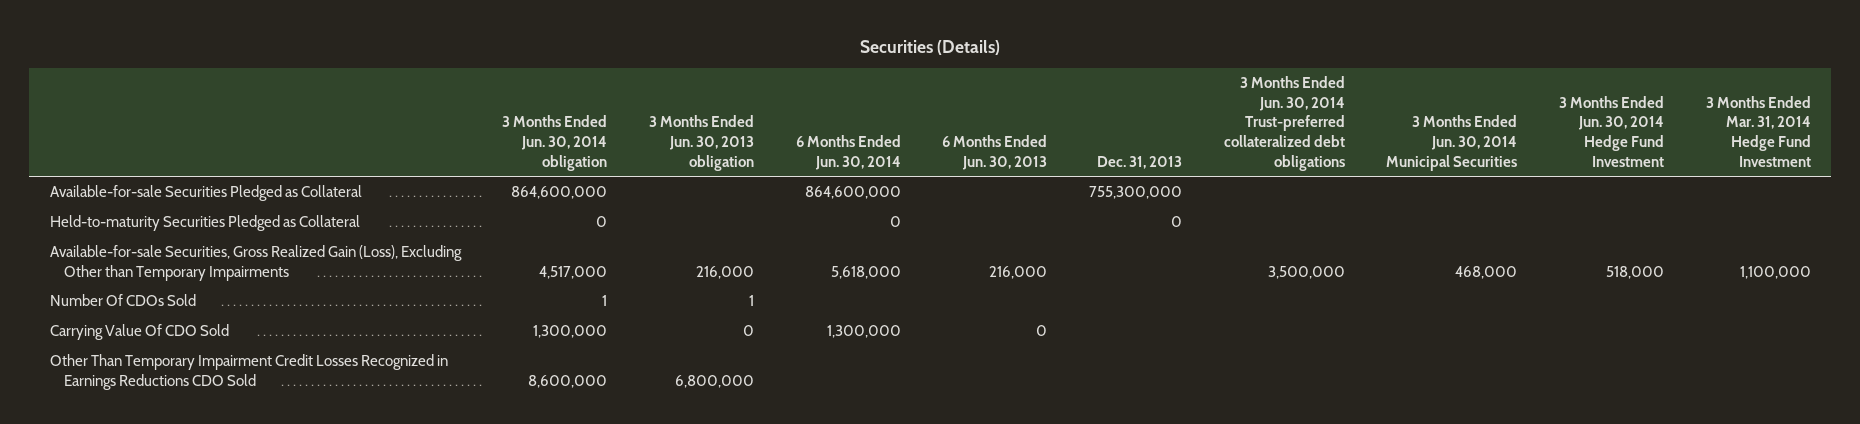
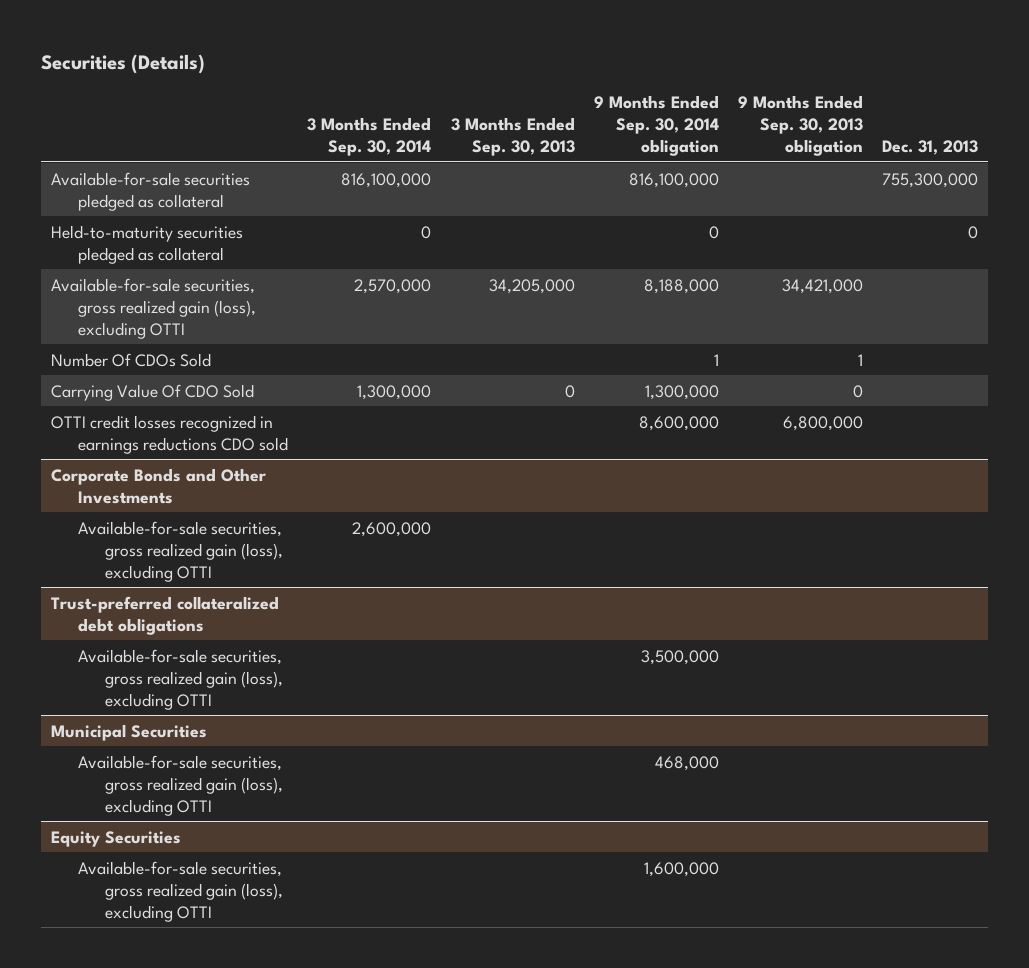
- | 3 Months Ended Jun. 30, 2014 obligation | 3 Months Ended Jun. 30, 2013 obligation | 6 Months Ended Jun. 30, 2014 | 6 Months Ended Jun. 30, 2013 | Dec. 31, 2013 | 3 Months Ended Jun. 30, 2014 Trust-preferred collateralized debt obligations | 3 Months Ended Jun. 30, 2014 Municipal Securities | 3 Months Ended Jun. 30, 2014 Hedge Fund Investment | 3 Months Ended Mar. 31, 2014 Hedge Fund Investment
+ | 3 Months Ended Sep. 30, 2014 | 3 Months Ended Sep. 30, 2013 | 9 Months Ended Sep. 30, 2014 obligation | 9 Months Ended Sep. 30, 2013 obligation | Dec. 31, 2013
- Available-for-sale Securities Pledged as Collateral | 864,600,000 | | 864,600,000 | | 755,300,000 | | | |
- Held-to-maturity Securities Pledged as Collateral | 0 | | 0 | | 0 | | | |
- Available-for-sale Securities, Gross Realized Gain (Loss), Excluding Other than Temporary Impairments | 4,517,000 | 216,000 | 5,618,000 | 216,000 | | 3,500,000 | 468,000 | 518,000 | 1,100,000
+ Available-for-sale securities pledged as collateral | 816,100,000 | | 816,100,000 | | 755,300,000
+ Held-to-maturity securities pledged as collateral | 0 | | 0 | | 0
+ Available-for-sale securities, gross realized gain (loss), excluding OTTI | 2,570,000 | 34,205,000 | 8,188,000 | 34,421,000 |
- Other Than Temporary Impairment Credit Losses Recognized in Earnings Reductions CDO Sold | 8,600,000 | 6,800,000 | | | | | | |
+ OTTI credit losses recognized in earnings reductions CDO sold | | | 8,600,000 | 6,800,000 |
+ Corporate Bonds and Other Investments
+ Available-for-sale securities, gross realized gain (loss), excluding OTTI | 2,600,000 | | | |
+ Trust-preferred collateralized debt obligations
+ Available-for-sale securities, gross realized gain (loss), excluding OTTI | | | 3,500,000 | |
+ Municipal Securities
+ Available-for-sale securities, gross realized gain (loss), excluding OTTI | | | 468,000 | |
+ Equity Securities
+ Available-for-sale securities, gross realized gain (loss), excluding OTTI | | | 1,600,000 | |

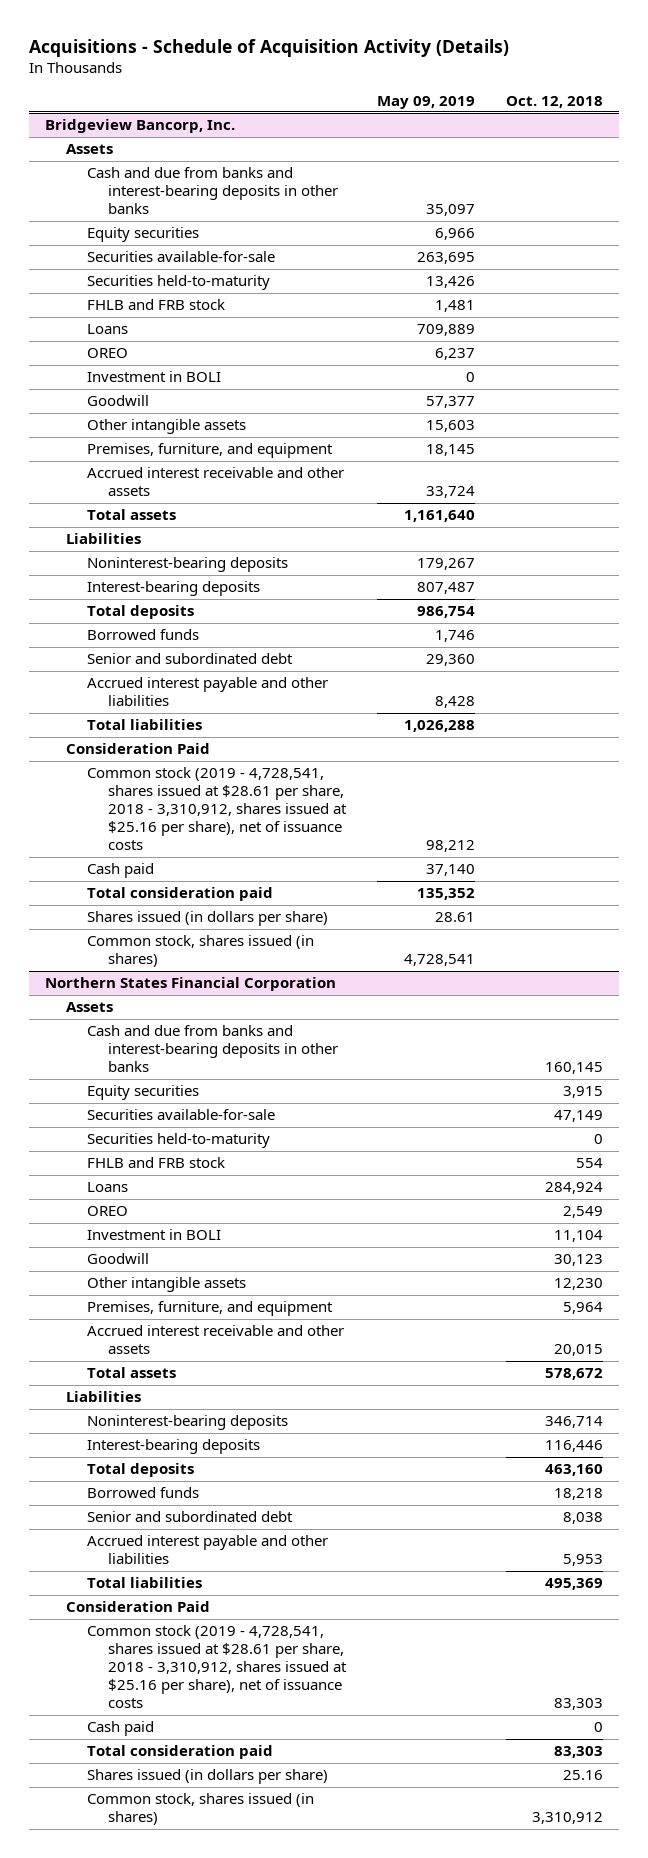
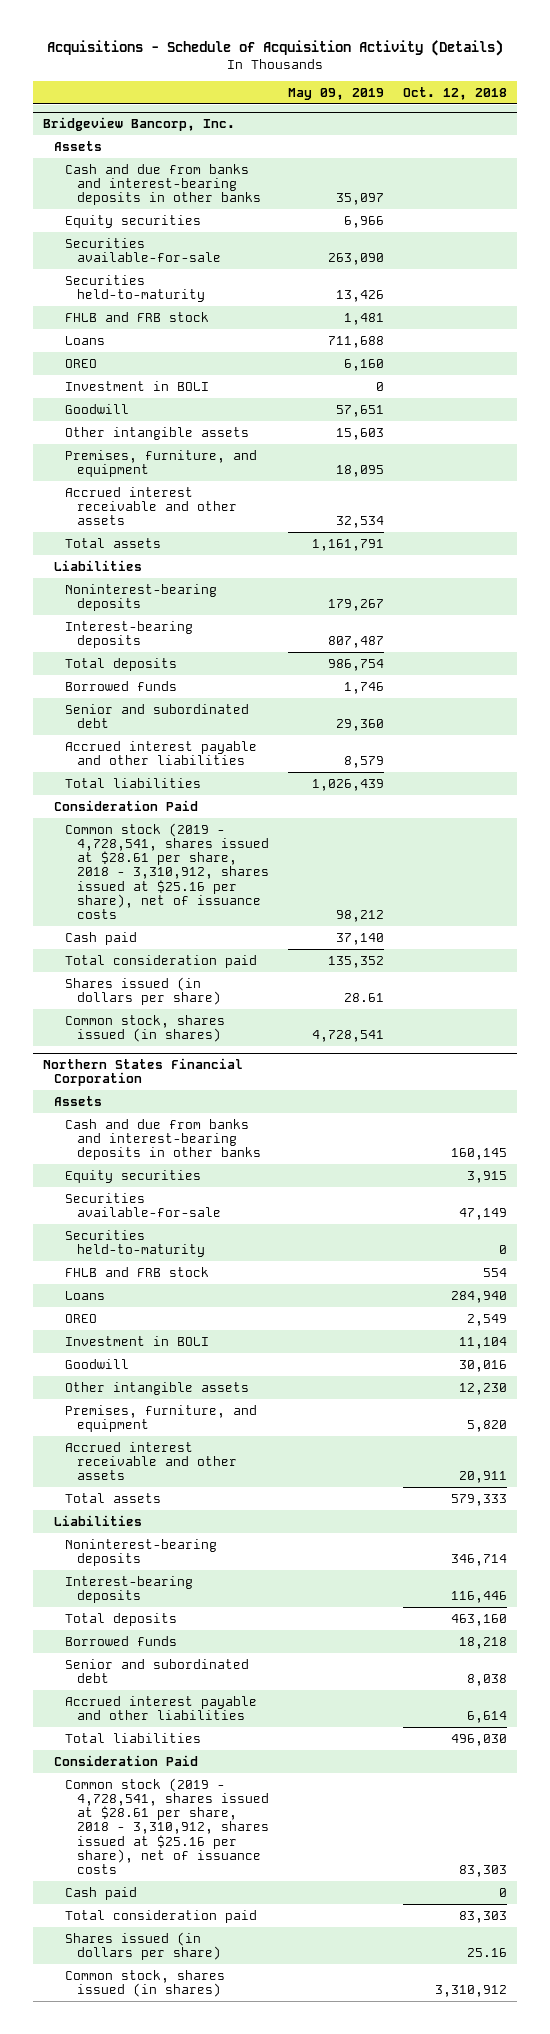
@ Bridgeview Bancorp, Inc.
- Securities available-for-sale | 263,695 |
+ Securities available-for-sale | 263,090 |
- Loans | 709,889 |
- OREO | 6,237 |
+ Loans | 711,688 |
+ OREO | 6,160 |
- Goodwill | 57,377 |
+ Goodwill | 57,651 |
- Premises, furniture, and equipment | 18,145 |
- Accrued interest receivable and other assets | 33,724 |
- Total assets | 1,161,640 |
+ Premises, furniture, and equipment | 18,095 |
+ Accrued interest receivable and other assets | 32,534 |
+ Total assets | 1,161,791 |
- Accrued interest payable and other liabilities | 8,428 |
- Total liabilities | 1,026,288 |
+ Accrued interest payable and other liabilities | 8,579 |
+ Total liabilities | 1,026,439 |
@ Northern States Financial Corporation
- Loans | | 284,924
+ Loans | | 284,940
- Goodwill | | 30,123
+ Goodwill | | 30,016
- Premises, furniture, and equipment | | 5,964
- Accrued interest receivable and other assets | | 20,015
- Total assets | | 578,672
+ Premises, furniture, and equipment | | 5,820
+ Accrued interest receivable and other assets | | 20,911
+ Total assets | | 579,333
- Accrued interest payable and other liabilities | | 5,953
- Total liabilities | | 495,369
+ Accrued interest payable and other liabilities | | 6,614
+ Total liabilities | | 496,030

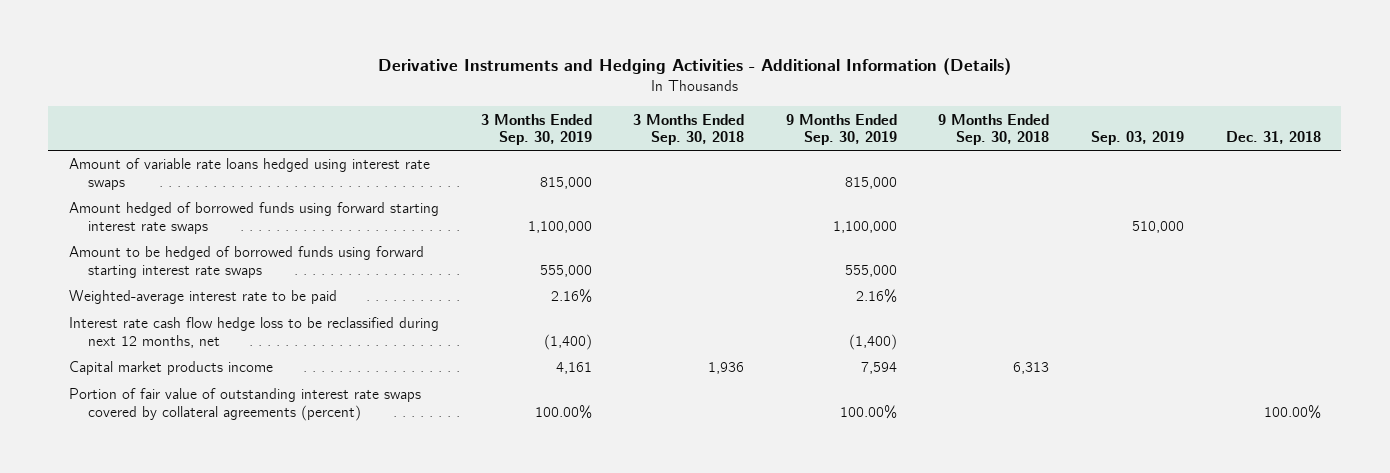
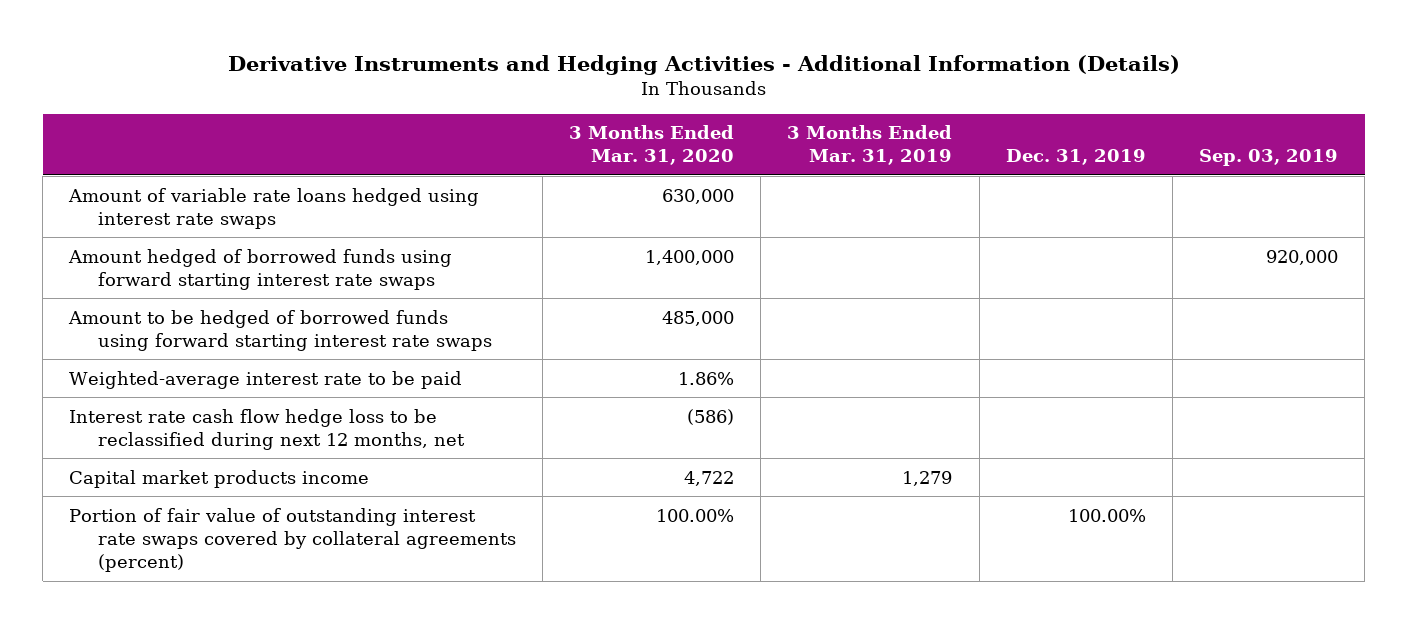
- | 3 Months Ended Sep. 30, 2019 | 3 Months Ended Sep. 30, 2018 | 9 Months Ended Sep. 30, 2019 | 9 Months Ended Sep. 30, 2018 | Sep. 03, 2019 | Dec. 31, 2018
+ | 3 Months Ended Mar. 31, 2020 | 3 Months Ended Mar. 31, 2019 | Dec. 31, 2019 | Sep. 03, 2019
- Amount hedged of borrowed funds using forward starting interest rate swaps | 1,100,000 | | 1,100,000 | | 510,000 |
+ Amount hedged of borrowed funds using forward starting interest rate swaps | 1,400,000 | | | 920,000

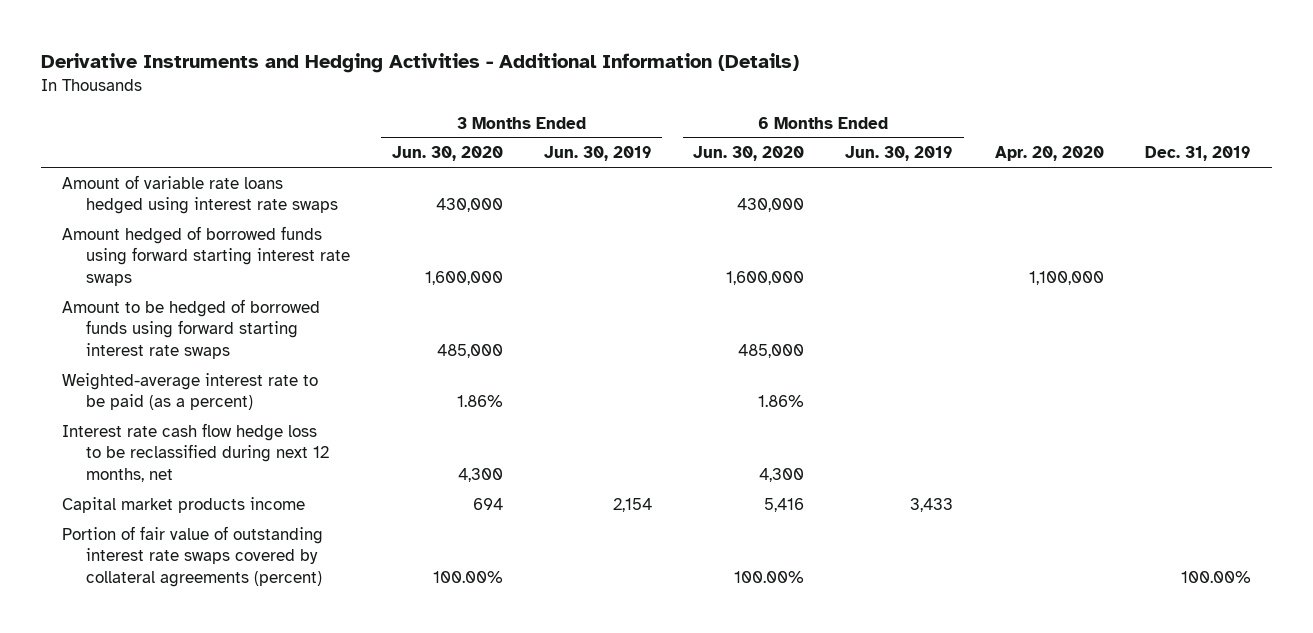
- | 3 Months Ended Mar. 31, 2020 | 3 Months Ended Mar. 31, 2019 | Dec. 31, 2019 | Sep. 03, 2019
+ | 3 Months Ended Jun. 30, 2020 | 3 Months Ended Jun. 30, 2019 | 6 Months Ended Jun. 30, 2020 | 6 Months Ended Jun. 30, 2019 | Apr. 20, 2020 | Dec. 31, 2019
- Weighted-average interest rate to be paid | 1.86% | | |
+ Weighted-average interest rate to be paid (as a percent) | 1.86% | | 1.86% | | |

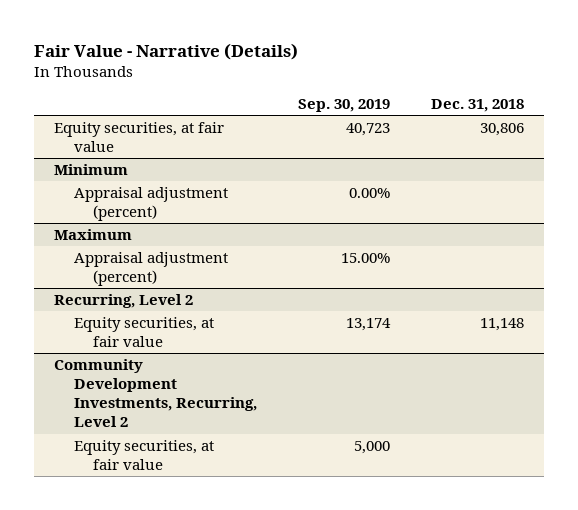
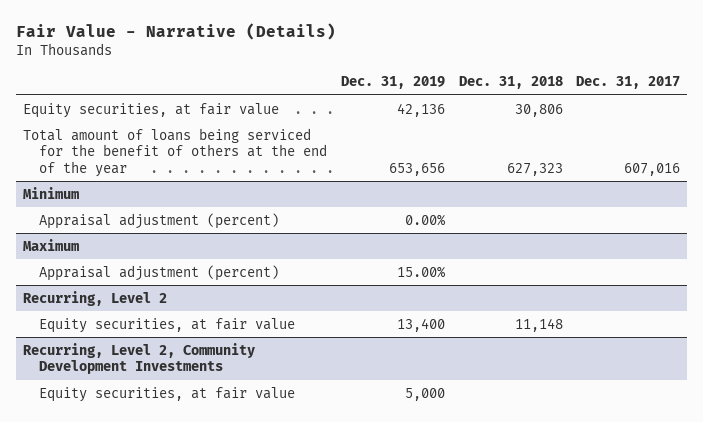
- | Sep. 30, 2019 | Dec. 31, 2018
+ | Dec. 31, 2019 | Dec. 31, 2018 | Dec. 31, 2017
+ Total amount of loans being serviced for the benefit of others at the end of the year | 653,656 | 627,323 | 607,016
- Community Development Investments, Recurring, Level 2
+ Recurring, Level 2, Community Development Investments

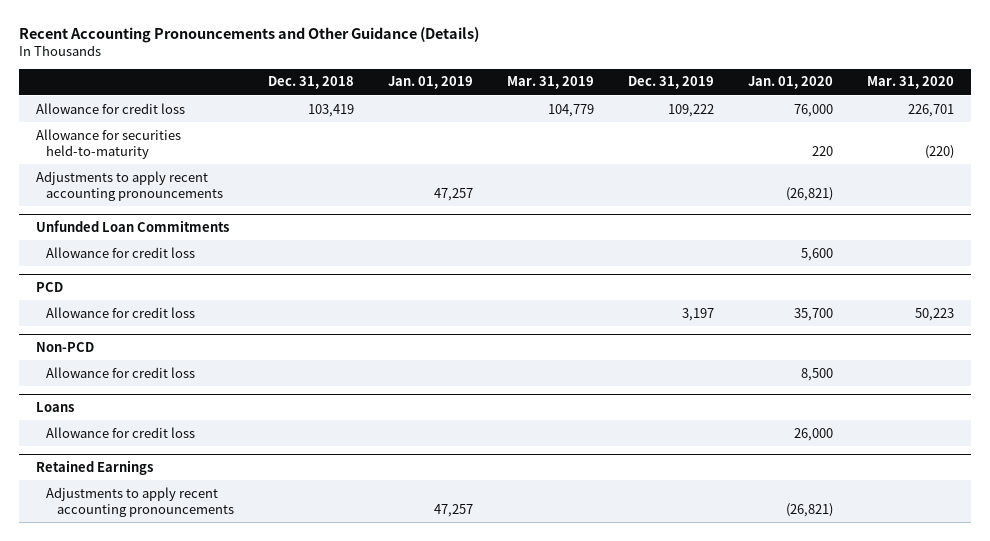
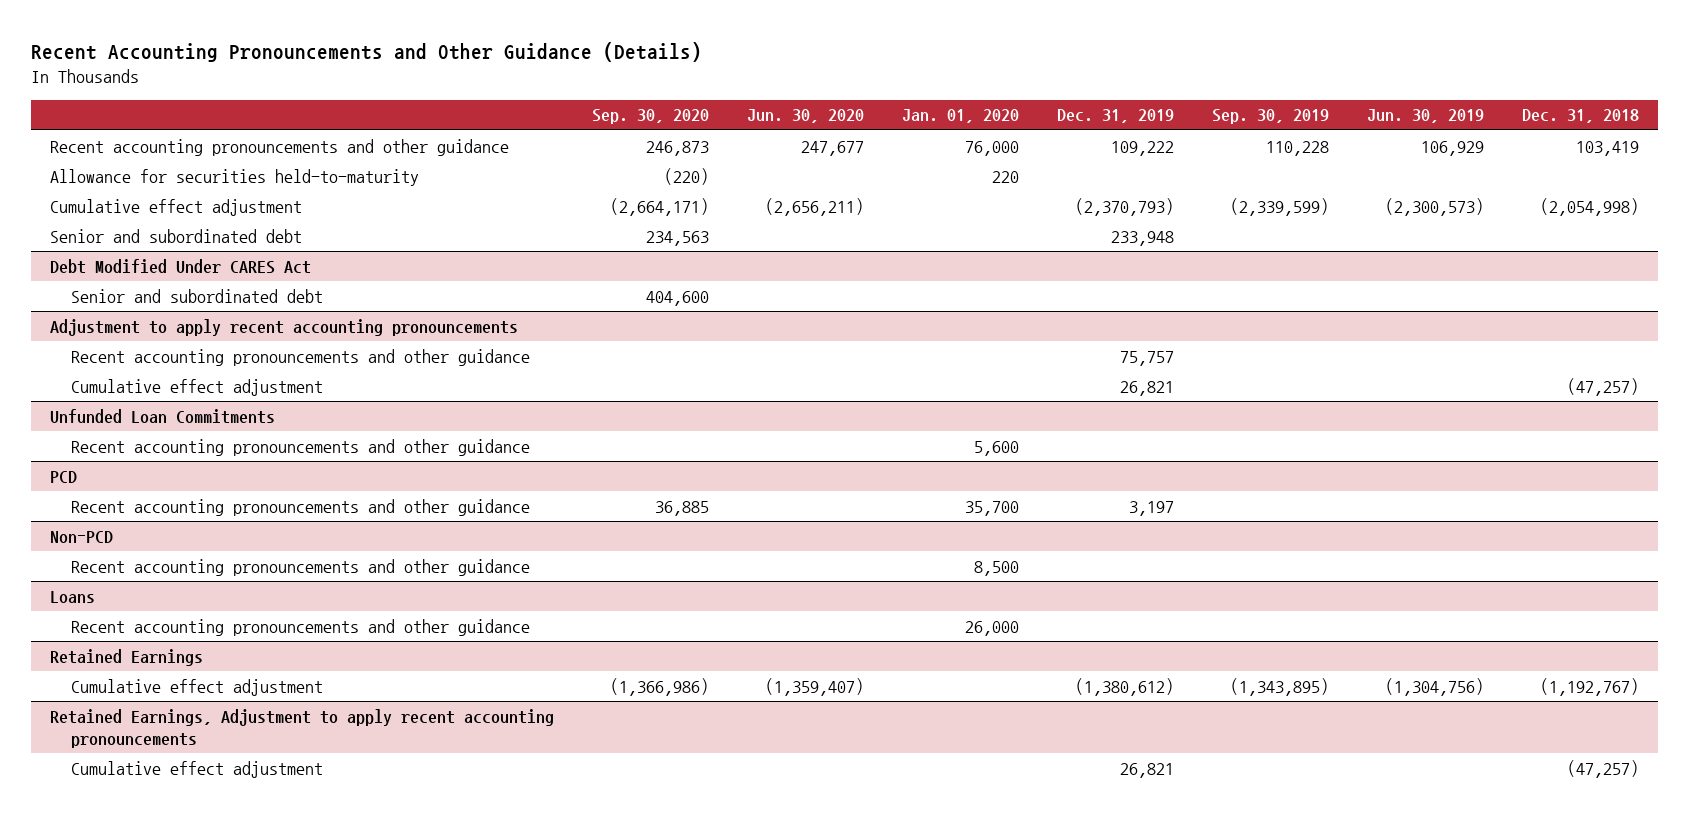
- | Dec. 31, 2018 | Jan. 01, 2019 | Mar. 31, 2019 | Dec. 31, 2019 | Jan. 01, 2020 | Mar. 31, 2020
+ | Sep. 30, 2020 | Jun. 30, 2020 | Jan. 01, 2020 | Dec. 31, 2019 | Sep. 30, 2019 | Jun. 30, 2019 | Dec. 31, 2018
- Allowance for credit loss | 103,419 | | 104,779 | 109,222 | 76,000 | 226,701
+ Recent accounting pronouncements and other guidance | 246,873 | 247,677 | 76,000 | 109,222 | 110,228 | 106,929 | 103,419
- Adjustments to apply recent accounting pronouncements | | 47,257 | | | (26,821) |
+ Cumulative effect adjustment | (2,664,171) | (2,656,211) | | (2,370,793) | (2,339,599) | (2,300,573) | (2,054,998)
+ Senior and subordinated debt | 234,563 | | | 233,948 | | |
+ Debt Modified Under CARES Act
+ Senior and subordinated debt | 404,600 | | | | | |
+ Adjustment to apply recent accounting pronouncements
+ Recent accounting pronouncements and other guidance | | | | 75,757 | | |
+ Cumulative effect adjustment | | | | 26,821 | | | (47,257)
@ Unfunded Loan Commitments
- Allowance for credit loss | | | | | 5,600 |
+ Recent accounting pronouncements and other guidance | | | 5,600 | | | |
@ PCD
- Allowance for credit loss | | | | 3,197 | 35,700 | 50,223
+ Recent accounting pronouncements and other guidance | 36,885 | | 35,700 | 3,197 | | |
@ Non-PCD
- Allowance for credit loss | | | | | 8,500 |
+ Recent accounting pronouncements and other guidance | | | 8,500 | | | |
@ Loans
- Allowance for credit loss | | | | | 26,000 |
+ Recent accounting pronouncements and other guidance | | | 26,000 | | | |
@ Retained Earnings
- Adjustments to apply recent accounting pronouncements | | 47,257 | | | (26,821) |
+ Cumulative effect adjustment | (1,366,986) | (1,359,407) | | (1,380,612) | (1,343,895) | (1,304,756) | (1,192,767)
+ Retained Earnings, Adjustment to apply recent accounting pronouncements
+ Cumulative effect adjustment | | | | 26,821 | | | (47,257)

